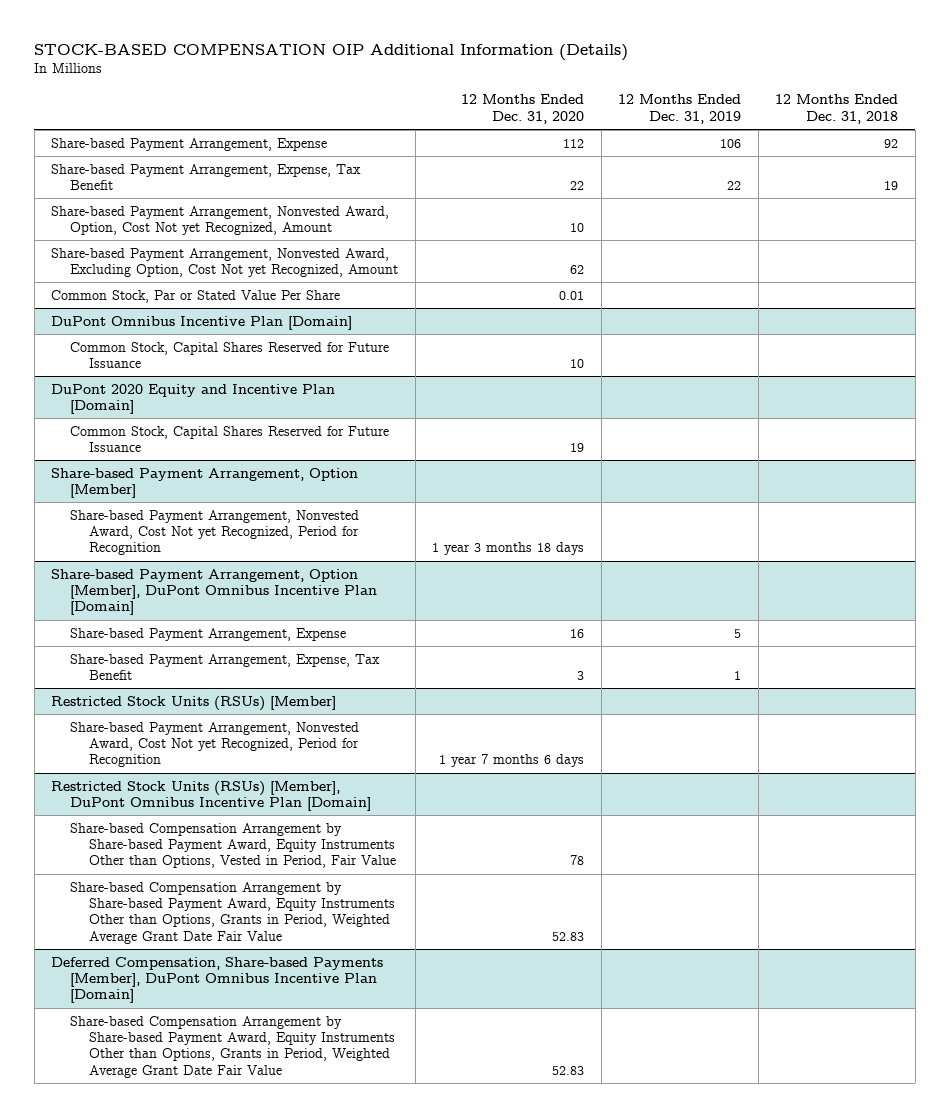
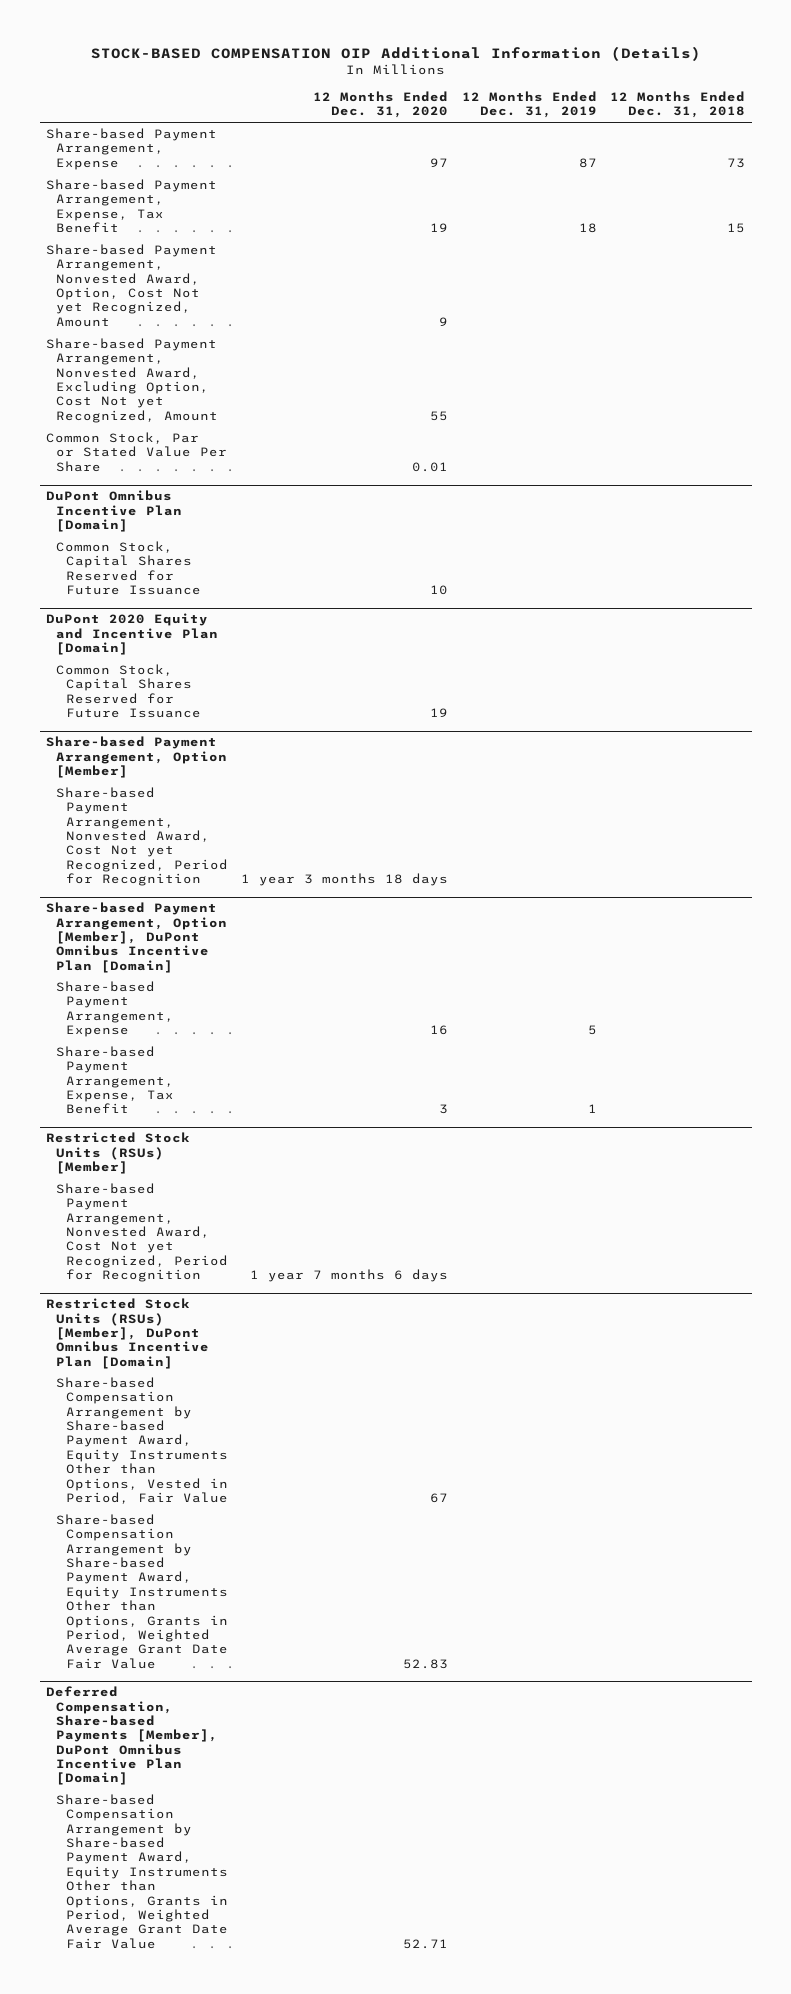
- Share-based Payment Arrangement, Expense | 112 | 106 | 92
- Share-based Payment Arrangement, Expense, Tax Benefit | 22 | 22 | 19
- Share-based Payment Arrangement, Nonvested Award, Option, Cost Not yet Recognized, Amount | 10 | |
- Share-based Payment Arrangement, Nonvested Award, Excluding Option, Cost Not yet Recognized, Amount | 62 | |
+ Share-based Payment Arrangement, Expense | 97 | 87 | 73
+ Share-based Payment Arrangement, Expense, Tax Benefit | 19 | 18 | 15
+ Share-based Payment Arrangement, Nonvested Award, Option, Cost Not yet Recognized, Amount | 9 | |
+ Share-based Payment Arrangement, Nonvested Award, Excluding Option, Cost Not yet Recognized, Amount | 55 | |
@ Restricted Stock Units (RSUs) [Member], DuPont Omnibus Incentive Plan [Domain]
- Share-based Compensation Arrangement by Share-based Payment Award, Equity Instruments Other than Options, Vested in Period, Fair Value | 78 | |
+ Share-based Compensation Arrangement by Share-based Payment Award, Equity Instruments Other than Options, Vested in Period, Fair Value | 67 | |
@ Deferred Compensation, Share-based Payments [Member], DuPont Omnibus Incentive Plan [Domain]
- Share-based Compensation Arrangement by Share-based Payment Award, Equity Instruments Other than Options, Grants in Period, Weighted Average Grant Date Fair Value | 52.83 | |
+ Share-based Compensation Arrangement by Share-based Payment Award, Equity Instruments Other than Options, Grants in Period, Weighted Average Grant Date Fair Value | 52.71 | |

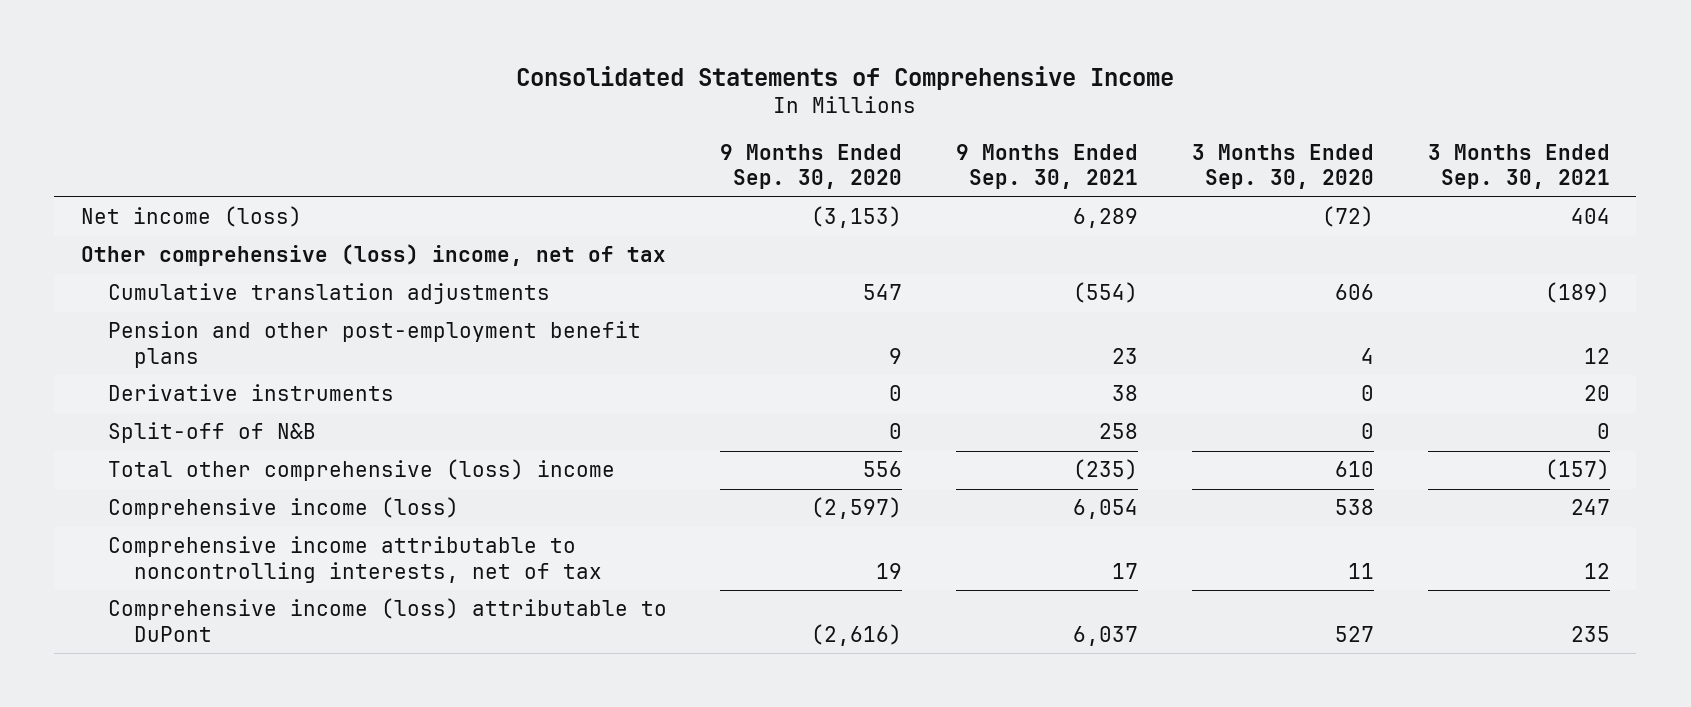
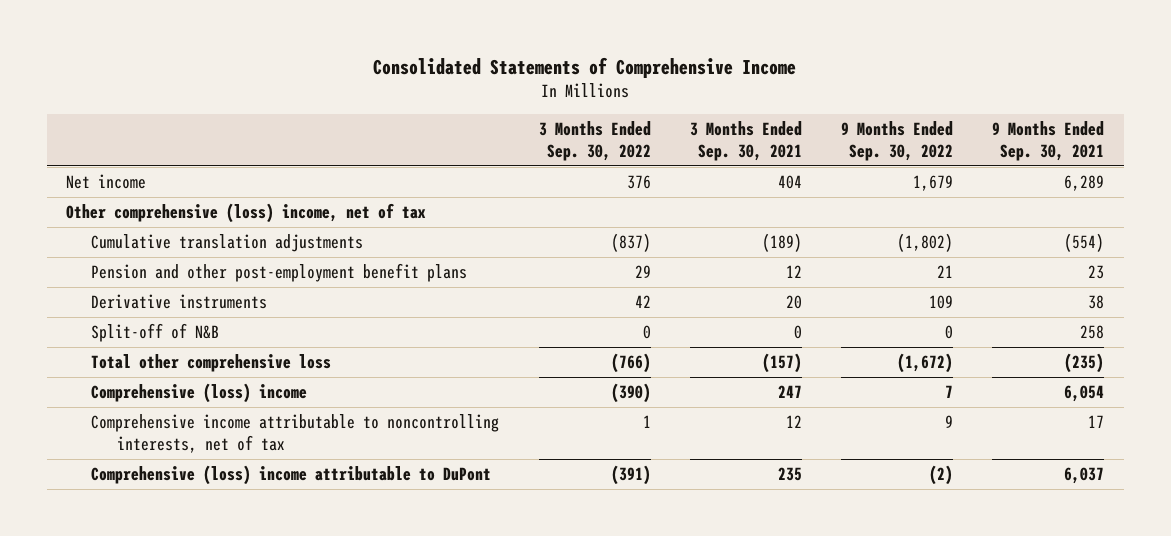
- | 9 Months Ended Sep. 30, 2020 | 9 Months Ended Sep. 30, 2021 | 3 Months Ended Sep. 30, 2020 | 3 Months Ended Sep. 30, 2021
+ | 3 Months Ended Sep. 30, 2022 | 3 Months Ended Sep. 30, 2021 | 9 Months Ended Sep. 30, 2022 | 9 Months Ended Sep. 30, 2021
- Net income (loss) | (3,153) | 6,289 | (72) | 404
+ Net income | 376 | 404 | 1,679 | 6,289
- Total other comprehensive (loss) income | 556 | (235) | 610 | (157)
- Comprehensive income (loss) | (2,597) | 6,054 | 538 | 247
+ Total other comprehensive loss | (766) | (157) | (1,672) | (235)
+ Comprehensive (loss) income | (390) | 247 | 7 | 6,054
- Comprehensive income (loss) attributable to DuPont | (2,616) | 6,037 | 527 | 235
+ Comprehensive (loss) income attributable to DuPont | (391) | 235 | (2) | 6,037

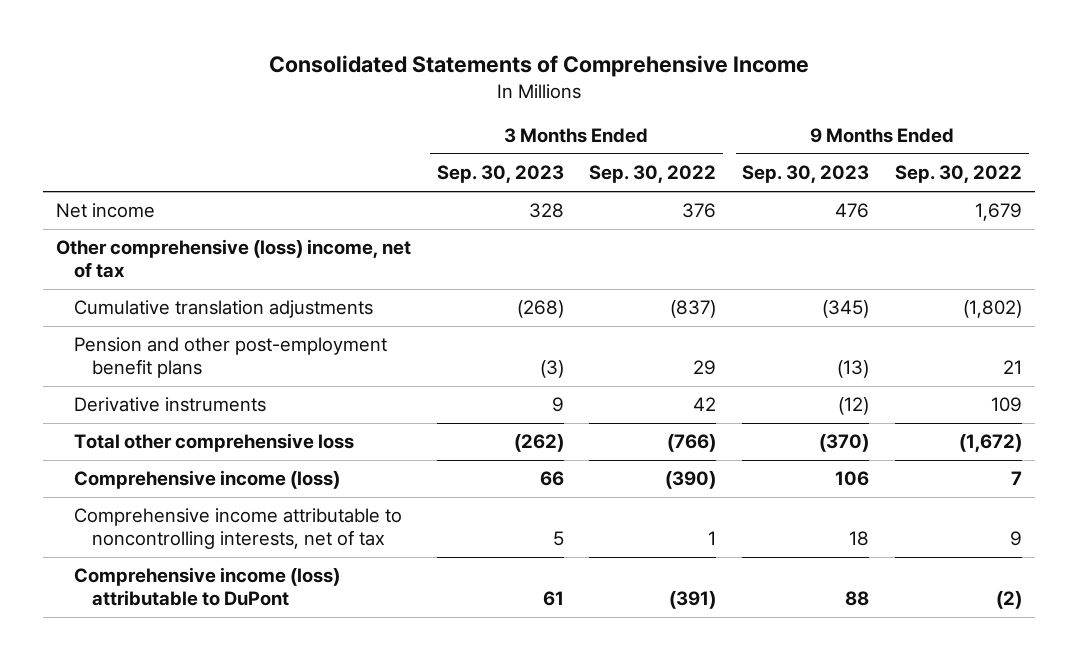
- | 3 Months Ended Sep. 30, 2022 | 3 Months Ended Sep. 30, 2021 | 9 Months Ended Sep. 30, 2022 | 9 Months Ended Sep. 30, 2021
+ | 3 Months Ended Sep. 30, 2023 | 3 Months Ended Sep. 30, 2022 | 9 Months Ended Sep. 30, 2023 | 9 Months Ended Sep. 30, 2022
- Split-off of N&B | 0 | 0 | 0 | 258
- Comprehensive (loss) income | (390) | 247 | 7 | 6,054
+ Comprehensive income (loss) | 66 | (390) | 106 | 7
- Comprehensive (loss) income attributable to DuPont | (391) | 235 | (2) | 6,037
+ Comprehensive income (loss) attributable to DuPont | 61 | (391) | 88 | (2)

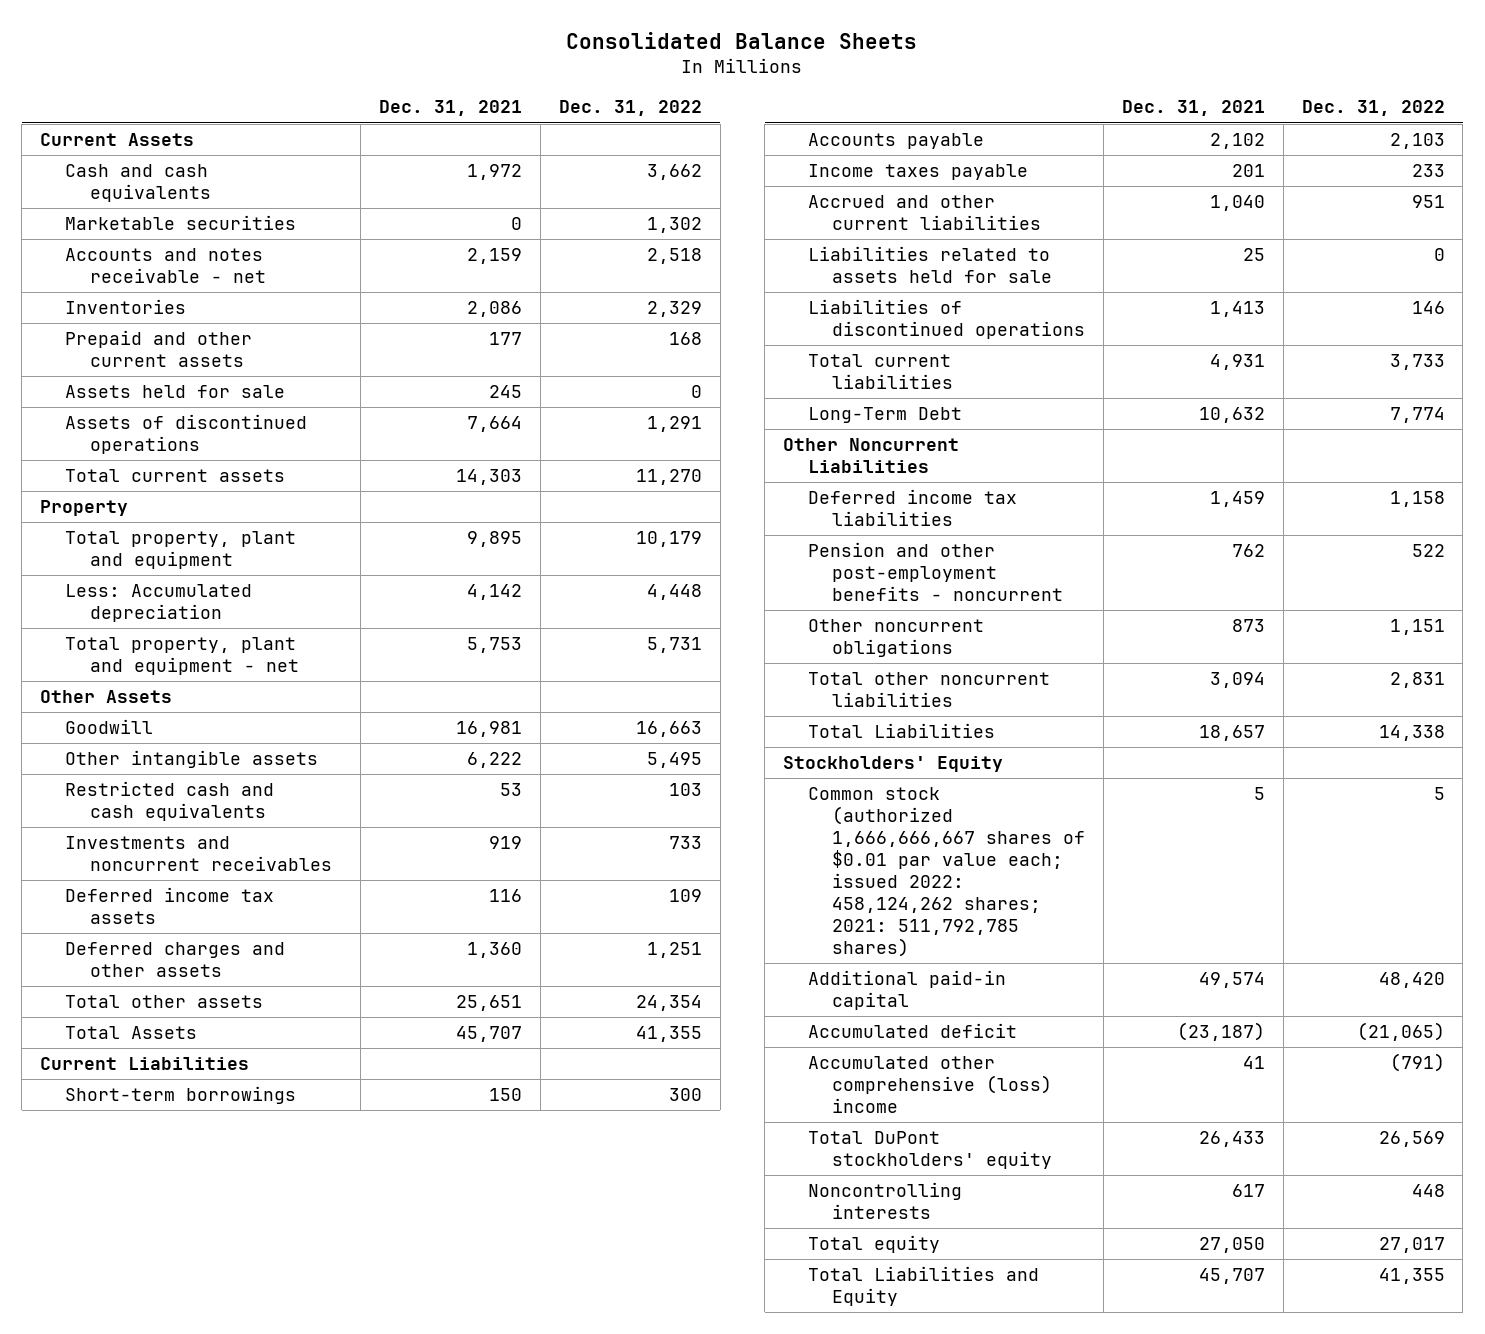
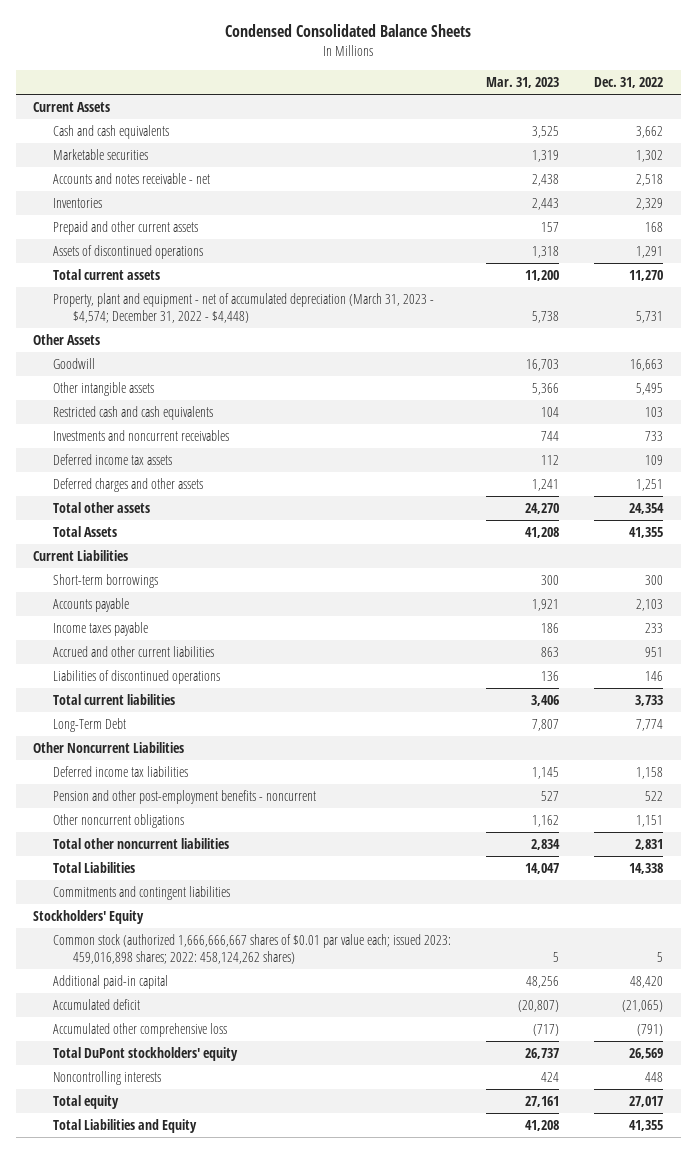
- Consolidated Balance Sheets
+ Condensed Consolidated Balance Sheets
- | Dec. 31, 2021 | Dec. 31, 2022
+ | Mar. 31, 2023 | Dec. 31, 2022
- Assets held for sale | 245 | 0
- Property
- Total property, plant and equipment | 9,895 | 10,179
- Less: Accumulated depreciation | 4,142 | 4,448
- Total property, plant and equipment - net | 5,753 | 5,731
+ Property, plant and equipment - net of accumulated depreciation (March 31, 2023 - $4,574; December 31, 2022 - $4,448) | 5,738 | 5,731
- Liabilities related to assets held for sale | 25 | 0
+ Commitments and contingent liabilities
- Common stock (authorized 1,666,666,667 shares of $0.01 par value each; issued 2022: 458,124,262 shares; 2021: 511,792,785 shares) | 5 | 5
+ Common stock (authorized 1,666,666,667 shares of $0.01 par value each; issued 2023: 459,016,898 shares; 2022: 458,124,262 shares) | 5 | 5
- Accumulated other comprehensive (loss) income | 41 | (791)
+ Accumulated other comprehensive loss | (717) | (791)

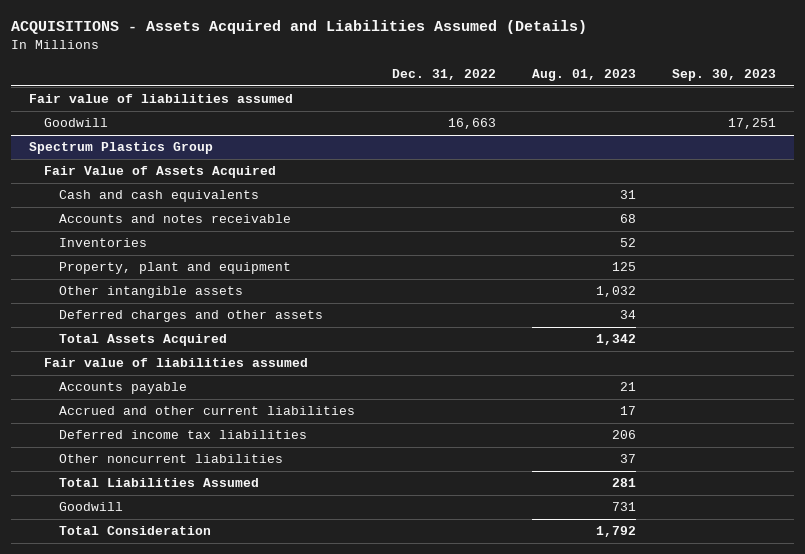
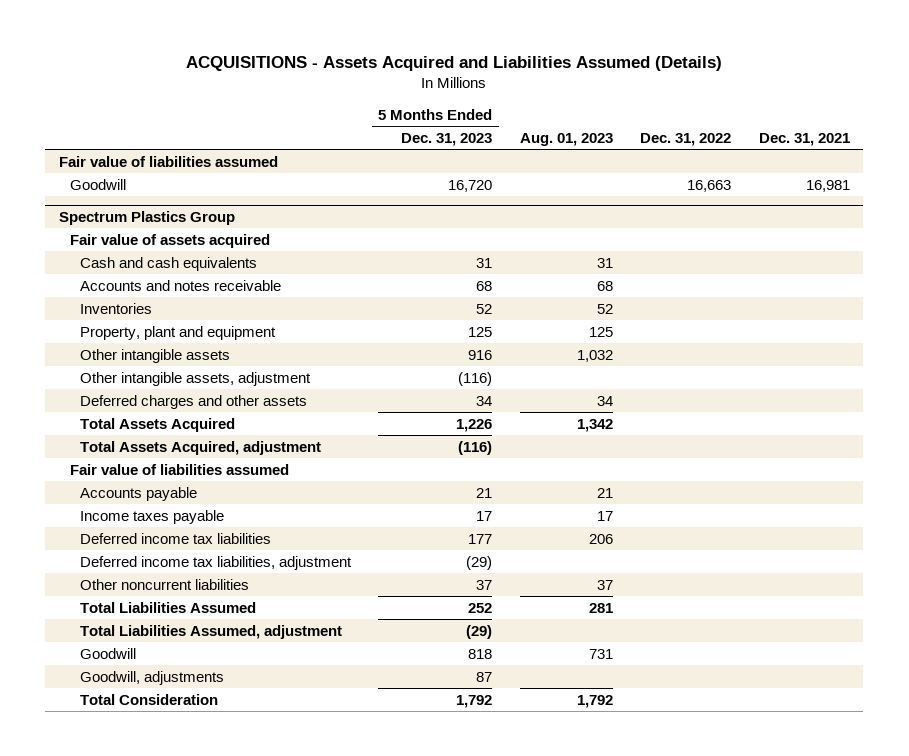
- | Dec. 31, 2022 | Aug. 01, 2023 | Sep. 30, 2023
+ | 5 Months Ended Dec. 31, 2023 | Aug. 01, 2023 | Dec. 31, 2022 | Dec. 31, 2021
@ Spectrum Plastics Group
- Fair Value of Assets Acquired
+ Fair value of assets acquired
+ Other intangible assets, adjustment | (116) | | |
+ Total Assets Acquired, adjustment | (116) | | |
- Accrued and other current liabilities | | 17 |
+ Income taxes payable | 17 | 17 | |
+ Deferred income tax liabilities, adjustment | (29) | | |
+ Total Liabilities Assumed, adjustment | (29) | | |
+ Goodwill, adjustments | 87 | | |

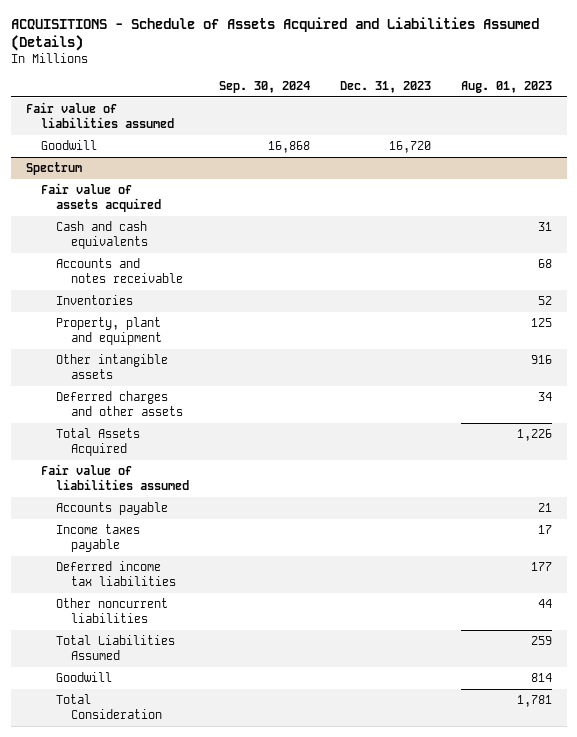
- ACQUISITIONS - Assets Acquired and Liabilities Assumed (Details)
+ ACQUISITIONS - Schedule of Assets Acquired and Liabilities Assumed (Details)
- | 5 Months Ended Dec. 31, 2023 | Aug. 01, 2023 | Dec. 31, 2022 | Dec. 31, 2021
+ | Sep. 30, 2024 | Dec. 31, 2023 | Aug. 01, 2023
- Spectrum Plastics Group
+ Spectrum
- Other intangible assets | 916 | 1,032 | |
- Other intangible assets, adjustment | (116) | | |
+ Other intangible assets | | | 916
- Total Assets Acquired | 1,226 | 1,342 | |
- Total Assets Acquired, adjustment | (116) | | |
+ Total Assets Acquired | | | 1,226
- Deferred income tax liabilities | 177 | 206 | |
- Deferred income tax liabilities, adjustment | (29) | | |
- Other noncurrent liabilities | 37 | 37 | |
- Total Liabilities Assumed | 252 | 281 | |
- Total Liabilities Assumed, adjustment | (29) | | |
- Goodwill | 818 | 731 | |
- Goodwill, adjustments | 87 | | |
- Total Consideration | 1,792 | 1,792 | |
+ Deferred income tax liabilities | | | 177
+ Other noncurrent liabilities | | | 44
+ Total Liabilities Assumed | | | 259
+ Goodwill | | | 814
+ Total Consideration | | | 1,781

